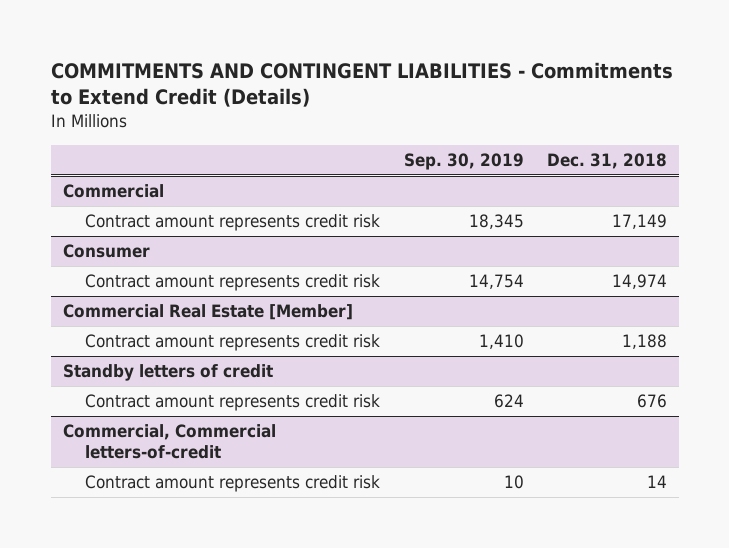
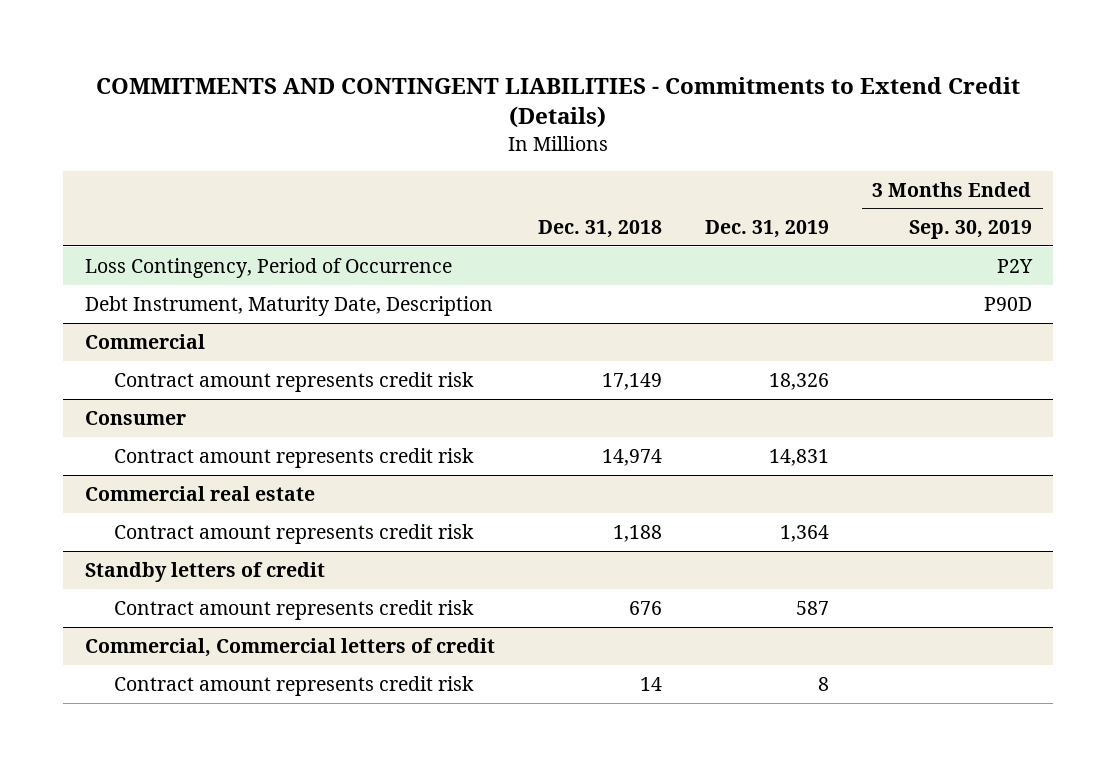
- | Sep. 30, 2019 | Dec. 31, 2018
+ | Dec. 31, 2018 | Dec. 31, 2019 | 3 Months Ended Sep. 30, 2019
+ Loss Contingency, Period of Occurrence | | | P2Y
+ Debt Instrument, Maturity Date, Description | | | P90D
- Commercial Real Estate [Member]
+ Commercial real estate
- Commercial, Commercial letters-of-credit
+ Commercial, Commercial letters of credit

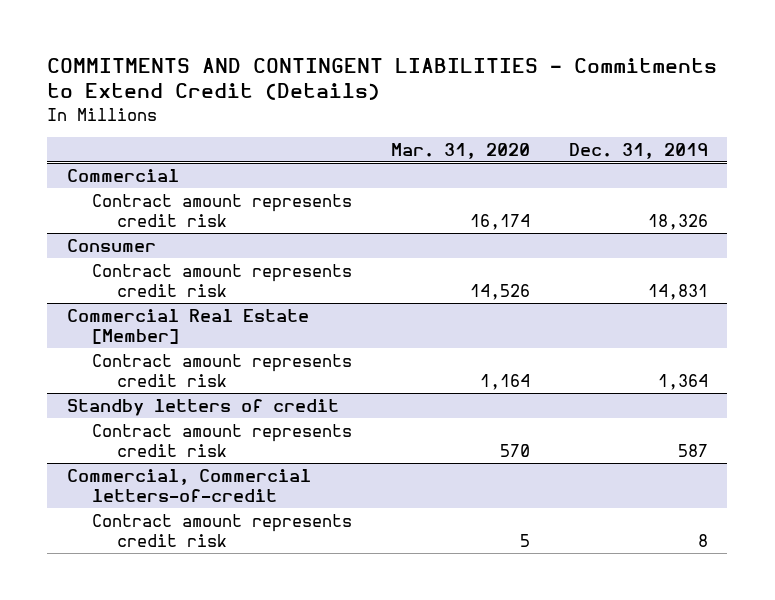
- | Dec. 31, 2018 | Dec. 31, 2019 | 3 Months Ended Sep. 30, 2019
+ | Mar. 31, 2020 | Dec. 31, 2019
- Loss Contingency, Period of Occurrence | | | P2Y
- Debt Instrument, Maturity Date, Description | | | P90D
- Commercial real estate
+ Commercial Real Estate [Member]
- Commercial, Commercial letters of credit
+ Commercial, Commercial letters-of-credit

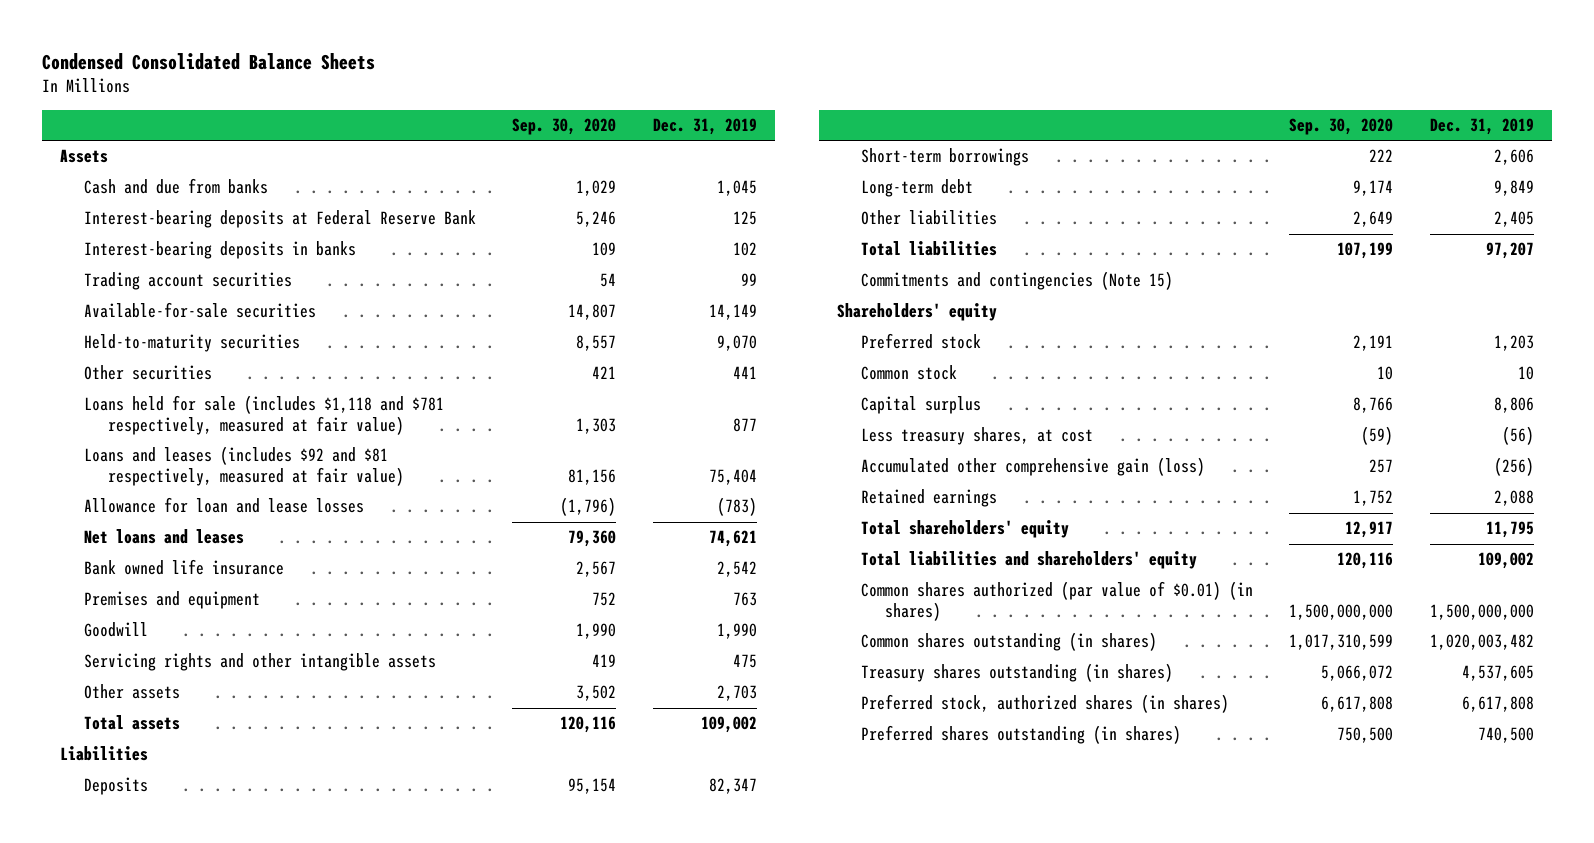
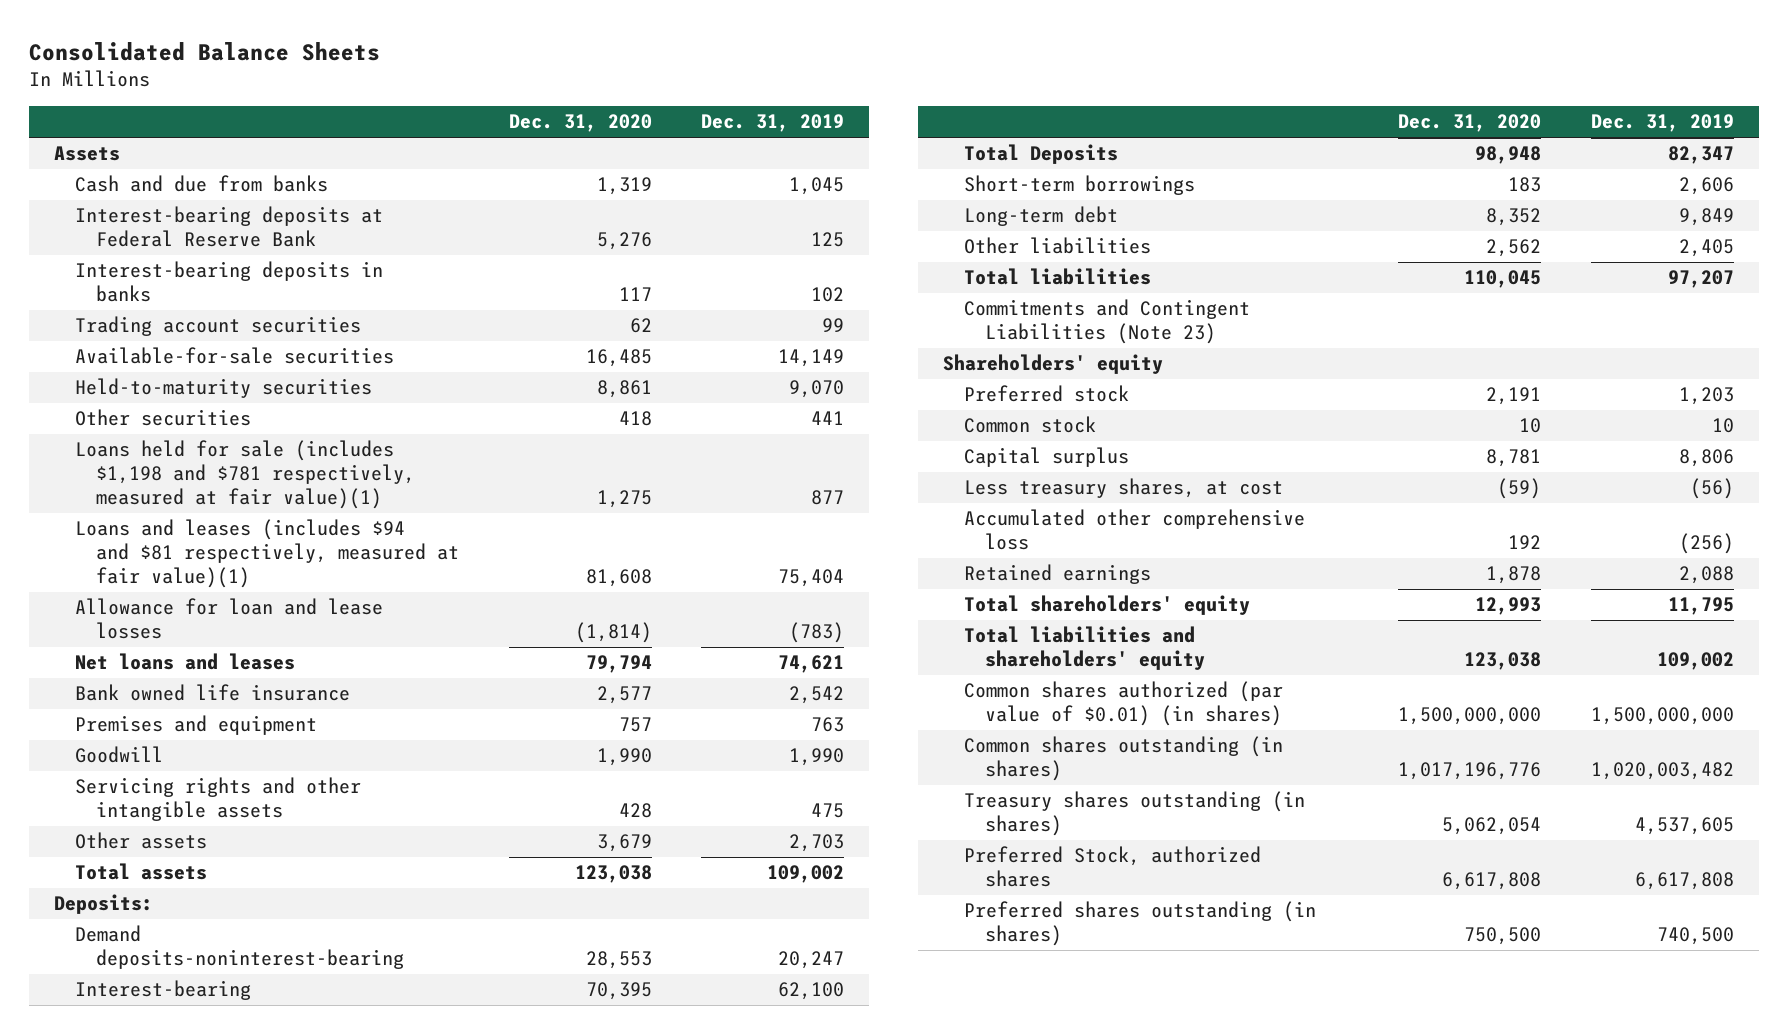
- Condensed Consolidated Balance Sheets
+ Consolidated Balance Sheets
- | Sep. 30, 2020 | Dec. 31, 2019
+ | Dec. 31, 2020 | Dec. 31, 2019
- Loans held for sale (includes $1,118 and $781 respectively, measured at fair value) | 1,303 | 877
- Loans and leases (includes $92 and $81 respectively, measured at fair value) | 81,156 | 75,404
+ Loans held for sale (includes $1,198 and $781 respectively, measured at fair value)(1) | 1,275 | 877
+ Loans and leases (includes $94 and $81 respectively, measured at fair value)(1) | 81,608 | 75,404
- Liabilities
- Deposits | 95,154 | 82,347
+ Deposits:
+ Demand deposits-noninterest-bearing | 28,553 | 20,247
+ Interest-bearing | 70,395 | 62,100
+ Total Deposits | 98,948 | 82,347
- Commitments and contingencies (Note 15)
+ Commitments and Contingent Liabilities (Note 23)
- Accumulated other comprehensive gain (loss) | 257 | (256)
+ Accumulated other comprehensive loss | 192 | (256)
- Preferred stock, authorized shares (in shares) | 6,617,808 | 6,617,808
+ Preferred Stock, authorized shares | 6,617,808 | 6,617,808

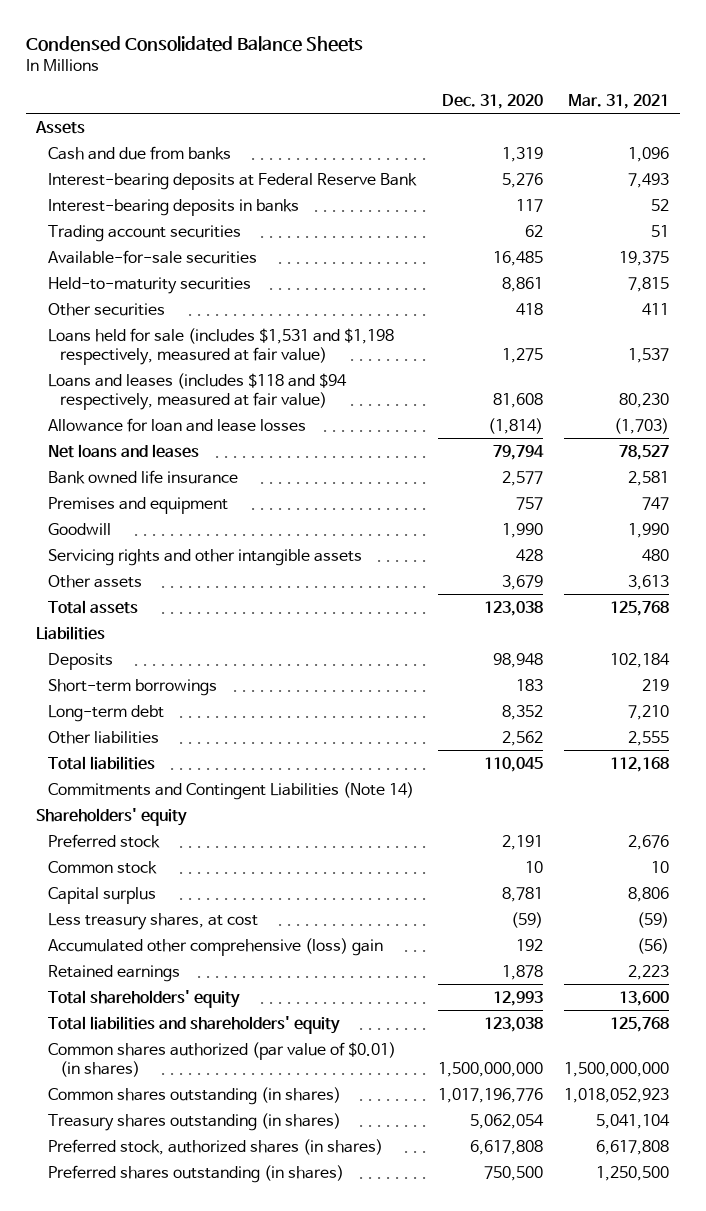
- Consolidated Balance Sheets
+ Condensed Consolidated Balance Sheets
- | Dec. 31, 2020 | Dec. 31, 2019
+ | Dec. 31, 2020 | Mar. 31, 2021
- Loans held for sale (includes $1,198 and $781 respectively, measured at fair value)(1) | 1,275 | 877
- Loans and leases (includes $94 and $81 respectively, measured at fair value)(1) | 81,608 | 75,404
+ Loans held for sale (includes $1,531 and $1,198 respectively, measured at fair value) | 1,275 | 1,537
+ Loans and leases (includes $118 and $94 respectively, measured at fair value) | 81,608 | 80,230
- Deposits:
- Demand deposits-noninterest-bearing | 28,553 | 20,247
- Interest-bearing | 70,395 | 62,100
- Total Deposits | 98,948 | 82,347
+ Liabilities
+ Deposits | 98,948 | 102,184
- Commitments and Contingent Liabilities (Note 23)
+ Commitments and Contingent Liabilities (Note 14)
- Accumulated other comprehensive loss | 192 | (256)
+ Accumulated other comprehensive (loss) gain | 192 | (56)
- Preferred Stock, authorized shares | 6,617,808 | 6,617,808
+ Preferred stock, authorized shares (in shares) | 6,617,808 | 6,617,808

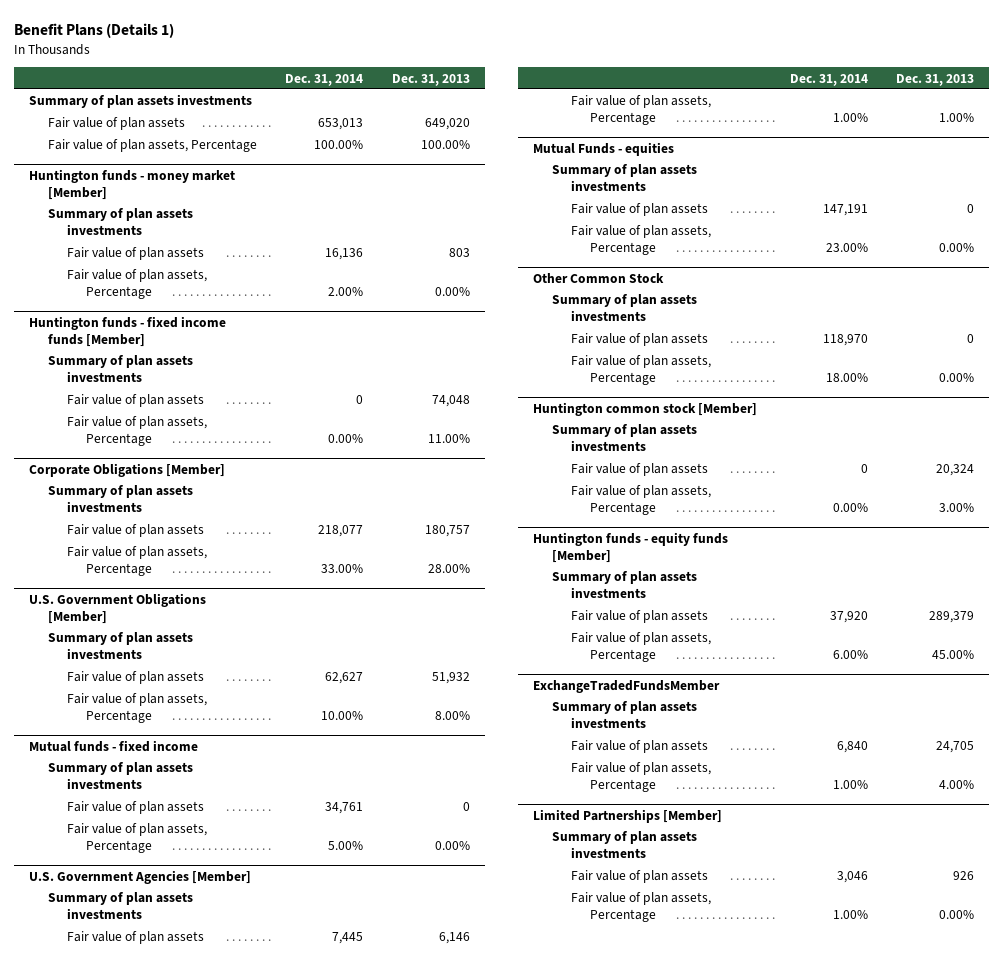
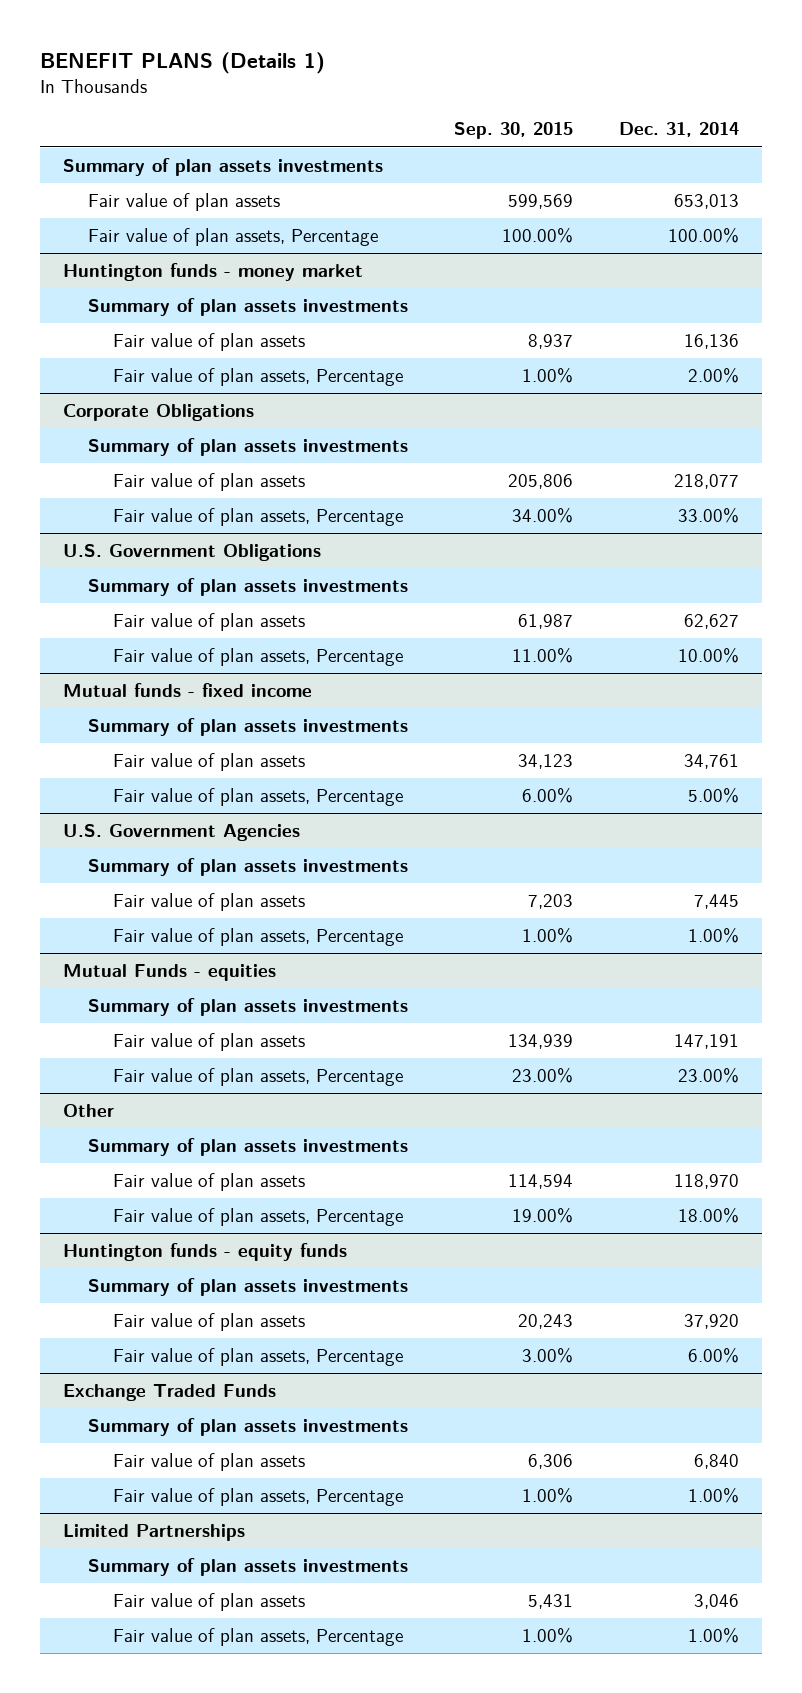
- Benefit Plans (Details 1)
+ BENEFIT PLANS (Details 1)
- | Dec. 31, 2014 | Dec. 31, 2013
+ | Sep. 30, 2015 | Dec. 31, 2014
- Huntington funds - money market [Member]
+ Huntington funds - money market
- Huntington funds - fixed income funds [Member]
- Summary of plan assets investments
- Fair value of plan assets | 0 | 74,048
- Fair value of plan assets, Percentage | 0.00% | 11.00%
- Corporate Obligations [Member]
+ Corporate Obligations
- U.S. Government Obligations [Member]
+ U.S. Government Obligations
- U.S. Government Agencies [Member]
+ U.S. Government Agencies
- Other Common Stock
+ Other
- Huntington common stock [Member]
- Summary of plan assets investments
- Fair value of plan assets | 0 | 20,324
- Fair value of plan assets, Percentage | 0.00% | 3.00%
- Huntington funds - equity funds [Member]
+ Huntington funds - equity funds
- ExchangeTradedFundsMember
+ Exchange Traded Funds
- Limited Partnerships [Member]
+ Limited Partnerships

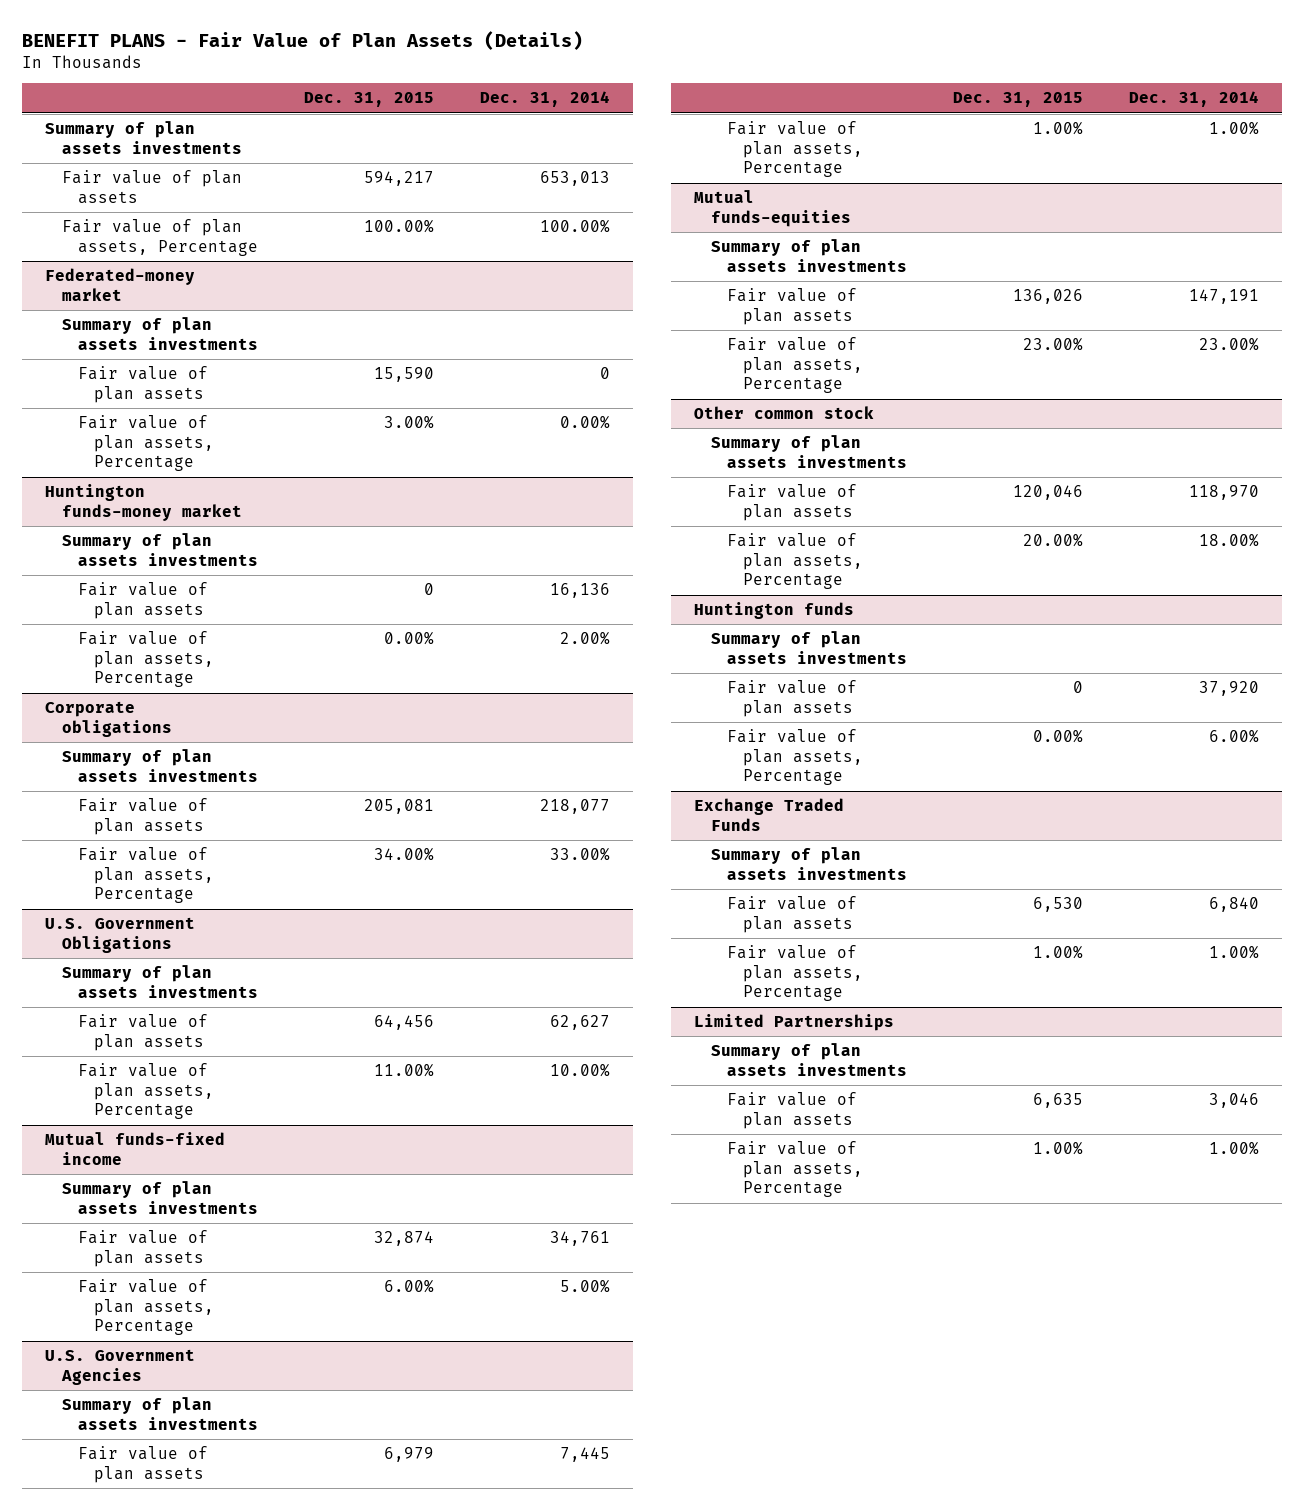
- BENEFIT PLANS (Details 1)
+ BENEFIT PLANS - Fair Value of Plan Assets (Details)
- | Sep. 30, 2015 | Dec. 31, 2014
+ | Dec. 31, 2015 | Dec. 31, 2014
- Huntington funds - money market
+ Federated-money market
+ Fair value of plan assets | 15,590 | 0
+ Fair value of plan assets, Percentage | 3.00% | 0.00%
+ Huntington funds-money market
+ Summary of plan assets investments
- Corporate Obligations
+ Corporate obligations
- Mutual funds - fixed income
+ Mutual funds-fixed income
- Mutual Funds - equities
+ Mutual funds-equities
- Other
+ Other common stock
- Huntington funds - equity funds
+ Huntington funds

